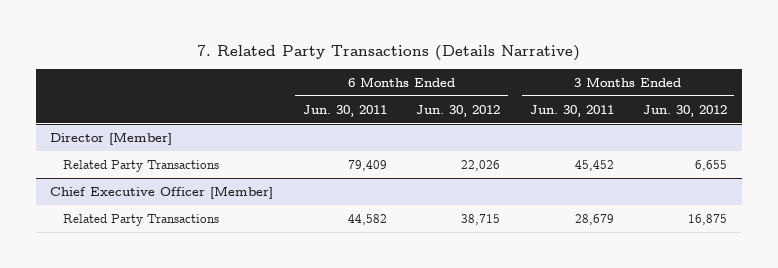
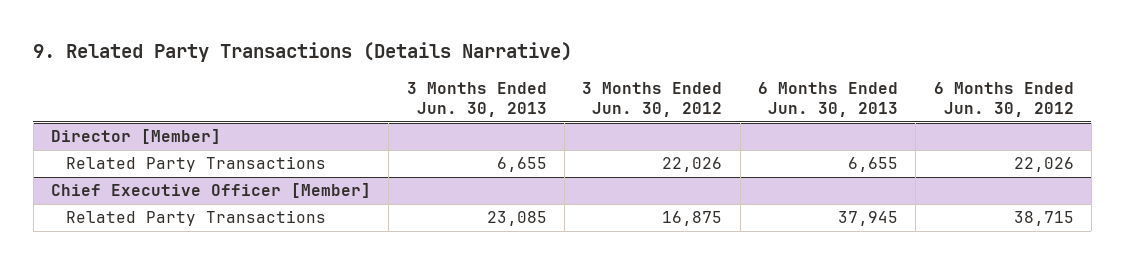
- 7. Related Party Transactions (Details Narrative)
+ 9. Related Party Transactions (Details Narrative)
- | 6 Months Ended Jun. 30, 2011 | 6 Months Ended Jun. 30, 2012 | 3 Months Ended Jun. 30, 2011 | 3 Months Ended Jun. 30, 2012
+ | 3 Months Ended Jun. 30, 2013 | 3 Months Ended Jun. 30, 2012 | 6 Months Ended Jun. 30, 2013 | 6 Months Ended Jun. 30, 2012
@ Director [Member]
- Related Party Transactions | 79,409 | 22,026 | 45,452 | 6,655
+ Related Party Transactions | 6,655 | 22,026 | 6,655 | 22,026

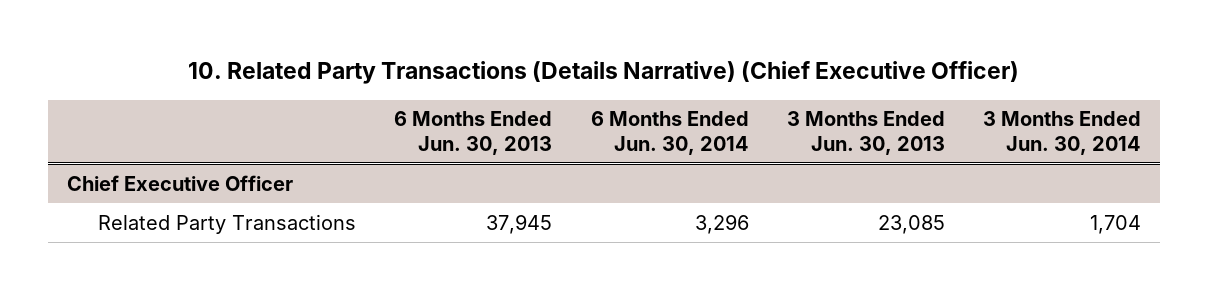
- 9. Related Party Transactions (Details Narrative)
+ 10. Related Party Transactions (Details Narrative) (Chief Executive Officer)
- | 3 Months Ended Jun. 30, 2013 | 3 Months Ended Jun. 30, 2012 | 6 Months Ended Jun. 30, 2013 | 6 Months Ended Jun. 30, 2012
+ | 6 Months Ended Jun. 30, 2013 | 6 Months Ended Jun. 30, 2014 | 3 Months Ended Jun. 30, 2013 | 3 Months Ended Jun. 30, 2014
- Director [Member]
- Related Party Transactions | 6,655 | 22,026 | 6,655 | 22,026
- Chief Executive Officer [Member]
+ Chief Executive Officer

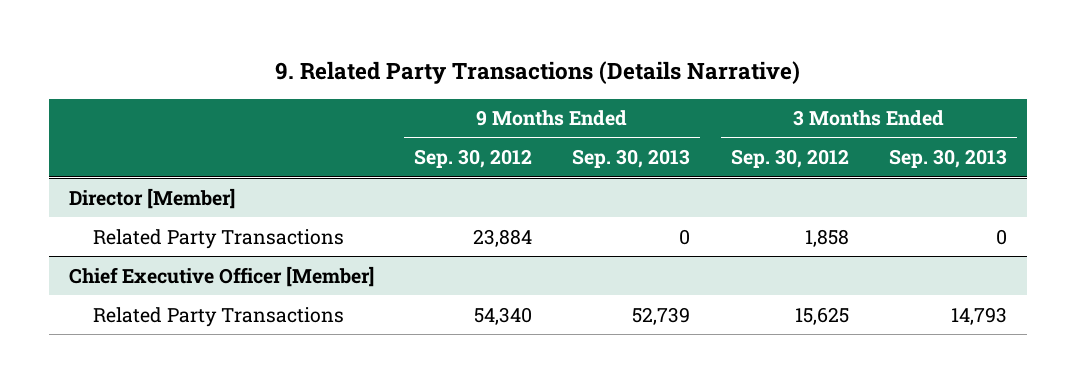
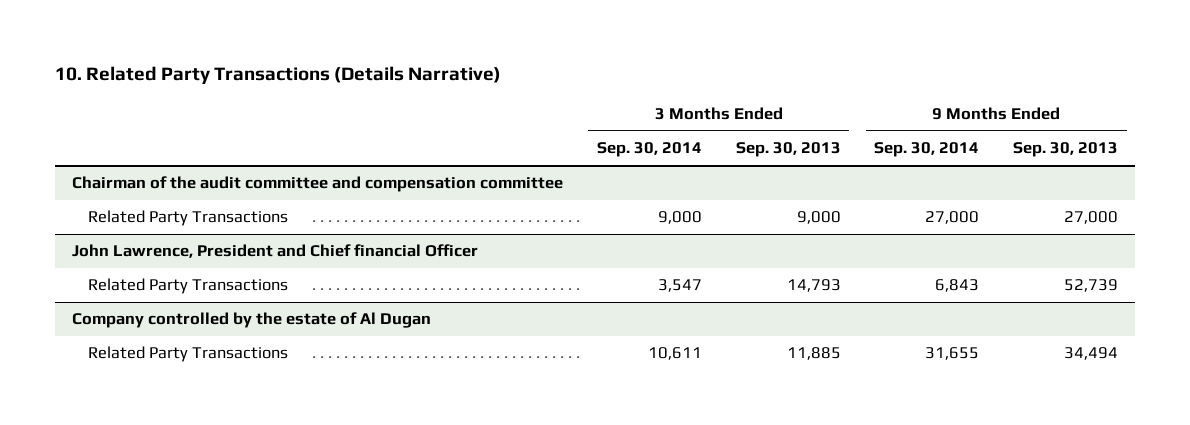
- 9. Related Party Transactions (Details Narrative)
+ 10. Related Party Transactions (Details Narrative)
- | 9 Months Ended Sep. 30, 2012 | 9 Months Ended Sep. 30, 2013 | 3 Months Ended Sep. 30, 2012 | 3 Months Ended Sep. 30, 2013
+ | 3 Months Ended Sep. 30, 2014 | 3 Months Ended Sep. 30, 2013 | 9 Months Ended Sep. 30, 2014 | 9 Months Ended Sep. 30, 2013
- Director [Member]
- Related Party Transactions | 23,884 | 0 | 1,858 | 0
- Chief Executive Officer [Member]
+ Chairman of the audit committee and compensation committee
+ Related Party Transactions | 9,000 | 9,000 | 27,000 | 27,000
+ John Lawrence, President and Chief financial Officer
+ Company controlled by the estate of Al Dugan
+ Related Party Transactions | 10,611 | 11,885 | 31,655 | 34,494

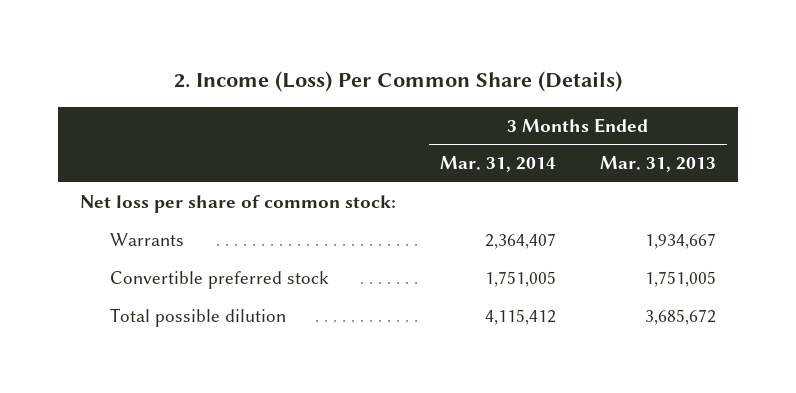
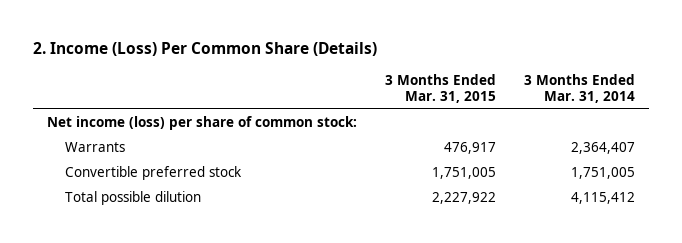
- | 3 Months Ended Mar. 31, 2014 | 3 Months Ended Mar. 31, 2013
+ | 3 Months Ended Mar. 31, 2015 | 3 Months Ended Mar. 31, 2014
- Net loss per share of common stock:
+ Net income (loss) per share of common stock:

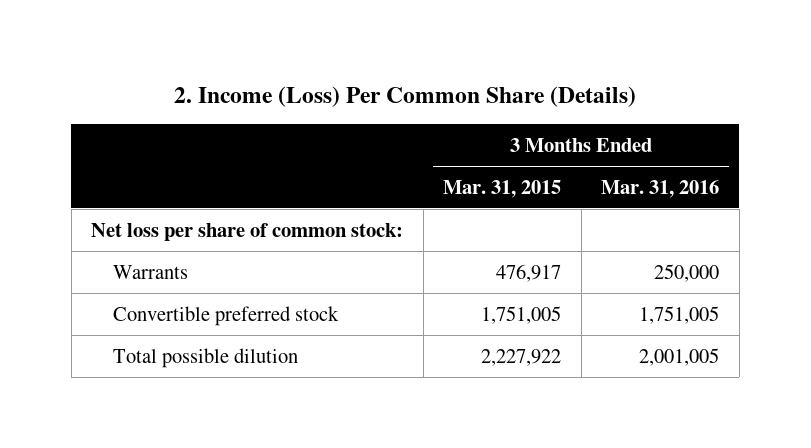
- | 3 Months Ended Mar. 31, 2015 | 3 Months Ended Mar. 31, 2014
+ | 3 Months Ended Mar. 31, 2015 | 3 Months Ended Mar. 31, 2016
- Net income (loss) per share of common stock:
+ Net loss per share of common stock:

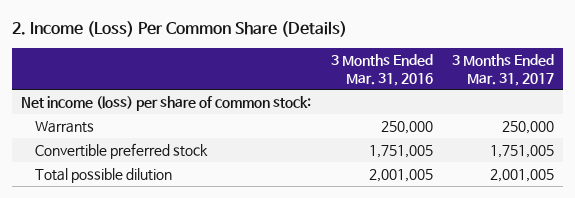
- | 3 Months Ended Mar. 31, 2015 | 3 Months Ended Mar. 31, 2016
+ | 3 Months Ended Mar. 31, 2016 | 3 Months Ended Mar. 31, 2017
- Net loss per share of common stock:
+ Net income (loss) per share of common stock:

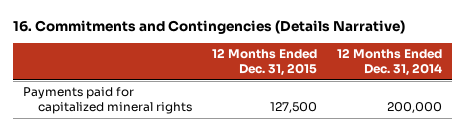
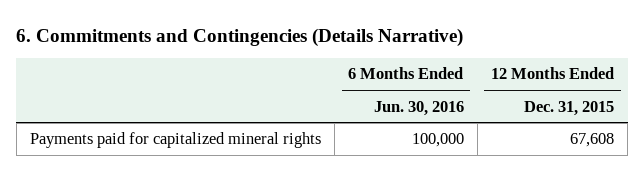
- 16. Commitments and Contingencies (Details Narrative)
+ 6. Commitments and Contingencies (Details Narrative)
- | 12 Months Ended Dec. 31, 2015 | 12 Months Ended Dec. 31, 2014
+ | 6 Months Ended Jun. 30, 2016 | 12 Months Ended Dec. 31, 2015
- Payments paid for capitalized mineral rights | 127,500 | 200,000
+ Payments paid for capitalized mineral rights | 100,000 | 67,608

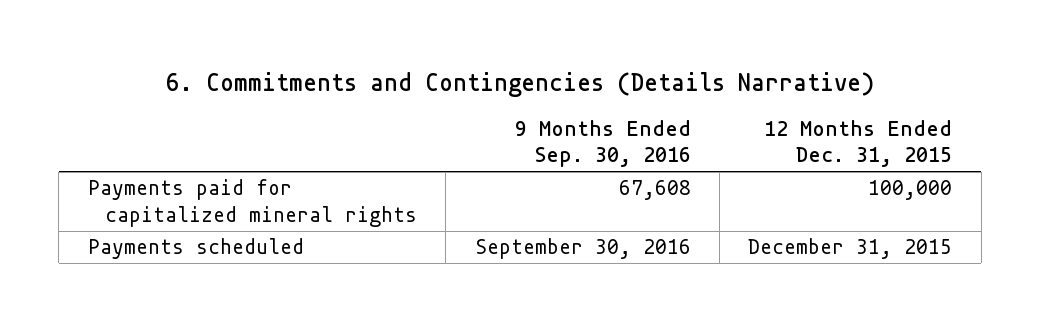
- | 6 Months Ended Jun. 30, 2016 | 12 Months Ended Dec. 31, 2015
+ | 9 Months Ended Sep. 30, 2016 | 12 Months Ended Dec. 31, 2015
- Payments paid for capitalized mineral rights | 100,000 | 67,608
+ Payments paid for capitalized mineral rights | 67,608 | 100,000
+ Payments scheduled | September 30, 2016 | December 31, 2015

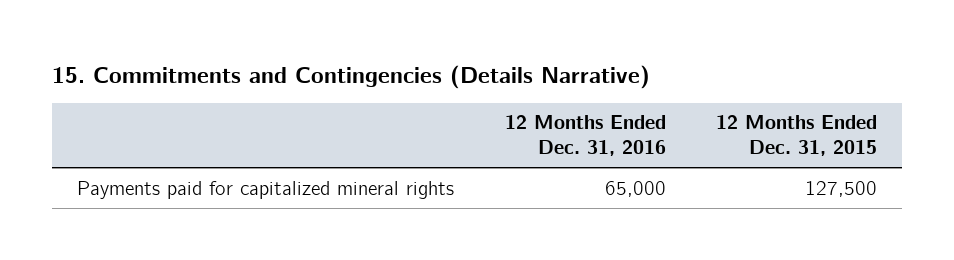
- 6. Commitments and Contingencies (Details Narrative)
+ 15. Commitments and Contingencies (Details Narrative)
- | 9 Months Ended Sep. 30, 2016 | 12 Months Ended Dec. 31, 2015
+ | 12 Months Ended Dec. 31, 2016 | 12 Months Ended Dec. 31, 2015
- Payments paid for capitalized mineral rights | 67,608 | 100,000
- Payments scheduled | September 30, 2016 | December 31, 2015
+ Payments paid for capitalized mineral rights | 65,000 | 127,500

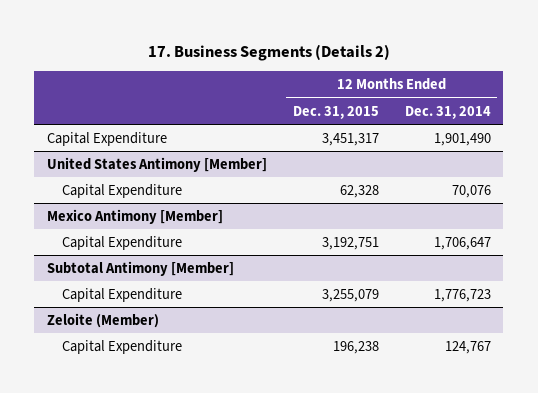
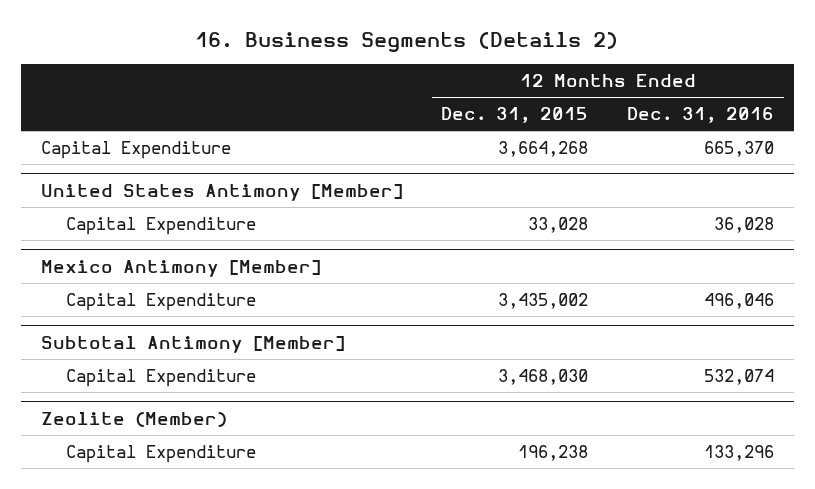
- 17. Business Segments (Details 2)
+ 16. Business Segments (Details 2)
- | 12 Months Ended Dec. 31, 2015 | 12 Months Ended Dec. 31, 2014
+ | 12 Months Ended Dec. 31, 2015 | 12 Months Ended Dec. 31, 2016
- Capital Expenditure | 3,451,317 | 1,901,490
+ Capital Expenditure | 3,664,268 | 665,370
@ United States Antimony [Member]
- Capital Expenditure | 62,328 | 70,076
+ Capital Expenditure | 33,028 | 36,028
@ Mexico Antimony [Member]
- Capital Expenditure | 3,192,751 | 1,706,647
+ Capital Expenditure | 3,435,002 | 496,046
@ Subtotal Antimony [Member]
- Capital Expenditure | 3,255,079 | 1,776,723
- Zeloite (Member)
@ Subtotal Antimony [Member]
+ Capital Expenditure | 3,468,030 | 532,074
+ Zeolite (Member)

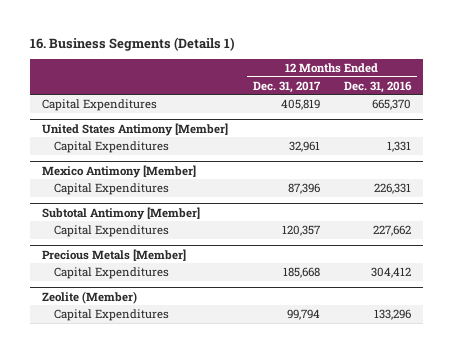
- 16. Business Segments (Details 2)
+ 16. Business Segments (Details 1)
- | 12 Months Ended Dec. 31, 2015 | 12 Months Ended Dec. 31, 2016
+ | 12 Months Ended Dec. 31, 2017 | 12 Months Ended Dec. 31, 2016
- Capital Expenditure | 3,664,268 | 665,370
+ Capital Expenditures | 405,819 | 665,370
@ United States Antimony [Member]
- Capital Expenditure | 33,028 | 36,028
+ Capital Expenditures | 32,961 | 1,331
@ Mexico Antimony [Member]
- Capital Expenditure | 3,435,002 | 496,046
+ Capital Expenditures | 87,396 | 226,331
@ Subtotal Antimony [Member]
- Capital Expenditure | 3,468,030 | 532,074
+ Capital Expenditures | 120,357 | 227,662
+ Precious Metals [Member]
+ Capital Expenditures | 185,668 | 304,412
@ Zeolite (Member)
- Capital Expenditure | 196,238 | 133,296
+ Capital Expenditures | 99,794 | 133,296

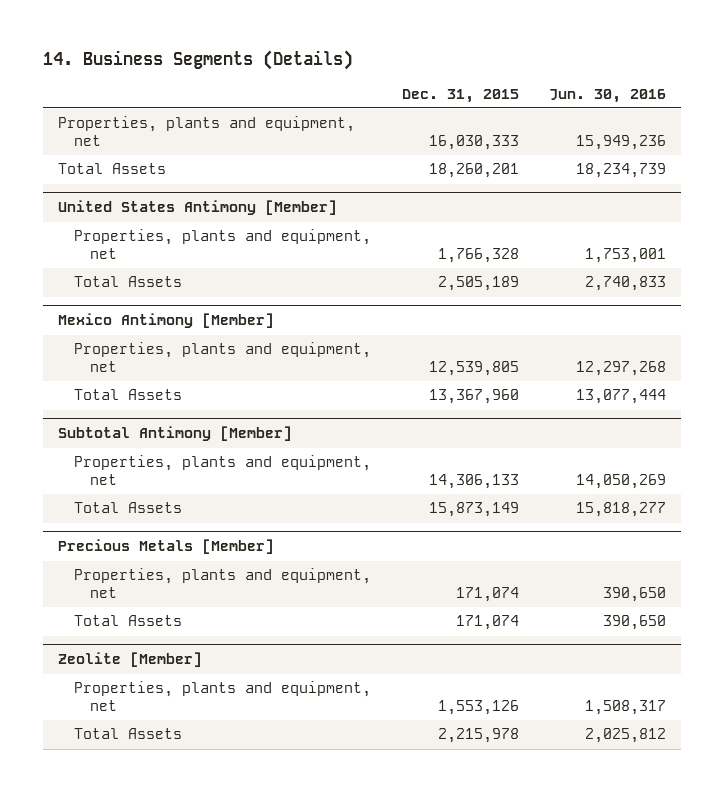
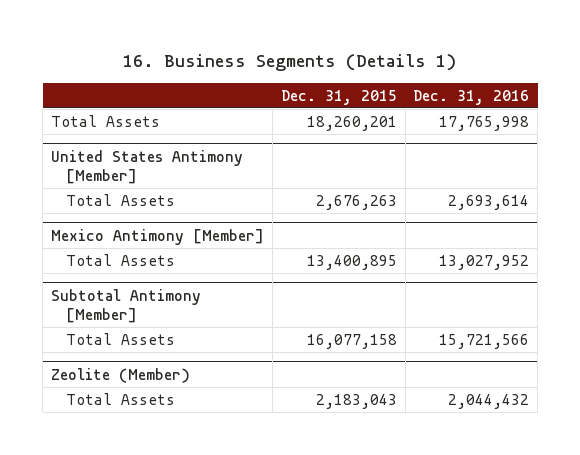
- 14. Business Segments (Details)
+ 16. Business Segments (Details 1)
- | Dec. 31, 2015 | Jun. 30, 2016
+ | Dec. 31, 2015 | Dec. 31, 2016
- Properties, plants and equipment, net | 16,030,333 | 15,949,236
@ United States Antimony [Member]
- Properties, plants and equipment, net | 1,766,328 | 1,753,001
- Total Assets | 2,505,189 | 2,740,833
+ Total Assets | 2,676,263 | 2,693,614
@ Mexico Antimony [Member]
- Properties, plants and equipment, net | 12,539,805 | 12,297,268
- Total Assets | 13,367,960 | 13,077,444
+ Total Assets | 13,400,895 | 13,027,952
@ Subtotal Antimony [Member]
- Properties, plants and equipment, net | 14,306,133 | 14,050,269
- Total Assets | 15,873,149 | 15,818,277
- Precious Metals [Member]
- Properties, plants and equipment, net | 171,074 | 390,650
- Total Assets | 171,074 | 390,650
- Zeolite [Member]
- Properties, plants and equipment, net | 1,553,126 | 1,508,317
- Total Assets | 2,215,978 | 2,025,812
@ Subtotal Antimony [Member]
+ Total Assets | 16,077,158 | 15,721,566
+ Zeolite (Member)
+ Total Assets | 2,183,043 | 2,044,432

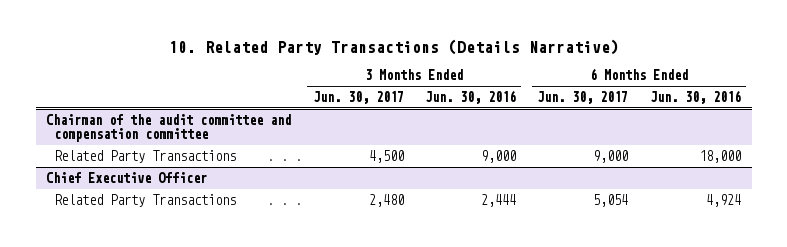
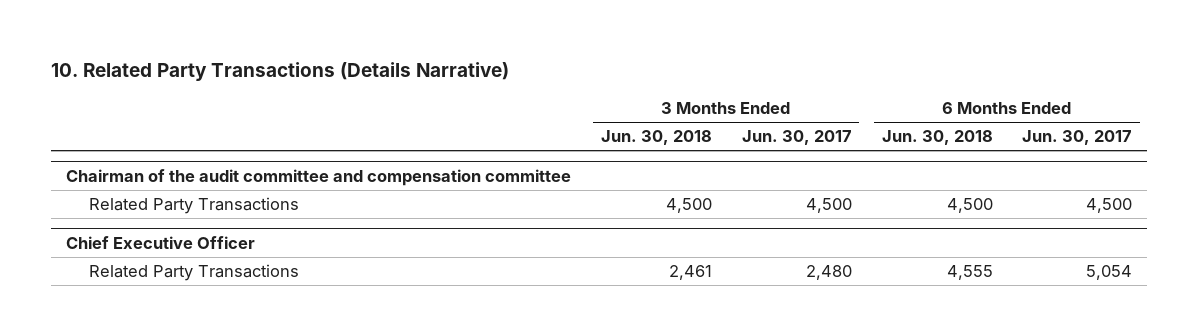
- | 3 Months Ended Jun. 30, 2017 | 3 Months Ended Jun. 30, 2016 | 6 Months Ended Jun. 30, 2017 | 6 Months Ended Jun. 30, 2016
+ | 3 Months Ended Jun. 30, 2018 | 3 Months Ended Jun. 30, 2017 | 6 Months Ended Jun. 30, 2018 | 6 Months Ended Jun. 30, 2017
@ Chairman of the audit committee and compensation committee
- Related Party Transactions | 4,500 | 9,000 | 9,000 | 18,000
+ Related Party Transactions | 4,500 | 4,500 | 4,500 | 4,500

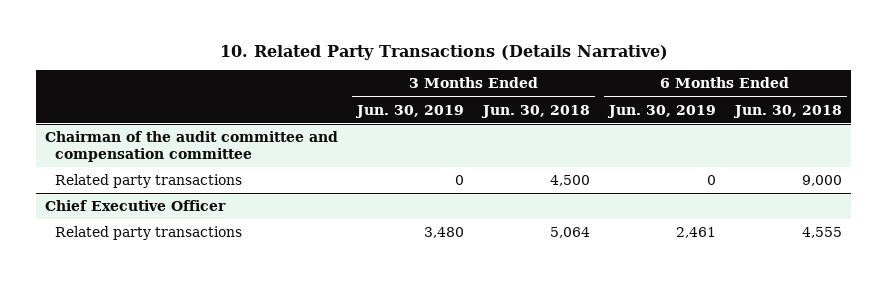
- | 3 Months Ended Jun. 30, 2018 | 3 Months Ended Jun. 30, 2017 | 6 Months Ended Jun. 30, 2018 | 6 Months Ended Jun. 30, 2017
+ | 3 Months Ended Jun. 30, 2019 | 3 Months Ended Jun. 30, 2018 | 6 Months Ended Jun. 30, 2019 | 6 Months Ended Jun. 30, 2018
@ Chairman of the audit committee and compensation committee
- Related Party Transactions | 4,500 | 4,500 | 4,500 | 4,500
+ Related party transactions | 0 | 4,500 | 0 | 9,000
@ Chief Executive Officer
- Related Party Transactions | 2,461 | 2,480 | 4,555 | 5,054
+ Related party transactions | 3,480 | 5,064 | 2,461 | 4,555

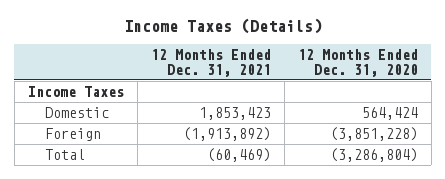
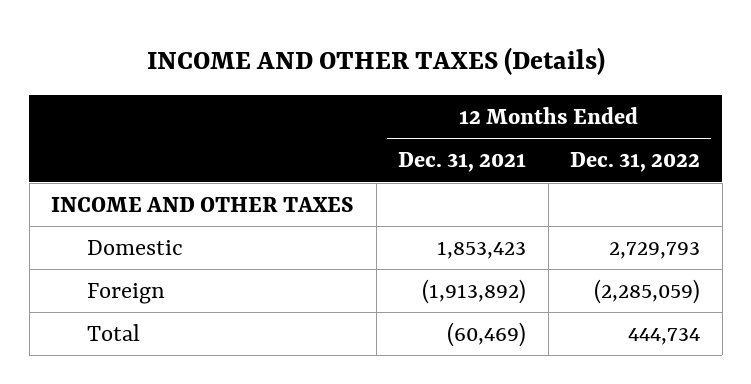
- Income Taxes (Details)
+ INCOME AND OTHER TAXES (Details)
- | 12 Months Ended Dec. 31, 2021 | 12 Months Ended Dec. 31, 2020
+ | 12 Months Ended Dec. 31, 2021 | 12 Months Ended Dec. 31, 2022
- Income Taxes
+ INCOME AND OTHER TAXES

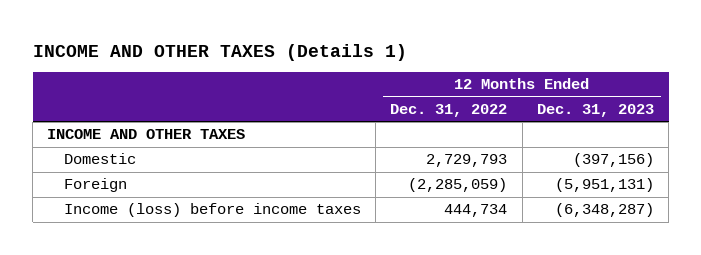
- INCOME AND OTHER TAXES (Details)
+ INCOME AND OTHER TAXES (Details 1)
- | 12 Months Ended Dec. 31, 2021 | 12 Months Ended Dec. 31, 2022
+ | 12 Months Ended Dec. 31, 2022 | 12 Months Ended Dec. 31, 2023
- Total | (60,469) | 444,734
+ Income (loss) before income taxes | 444,734 | (6,348,287)

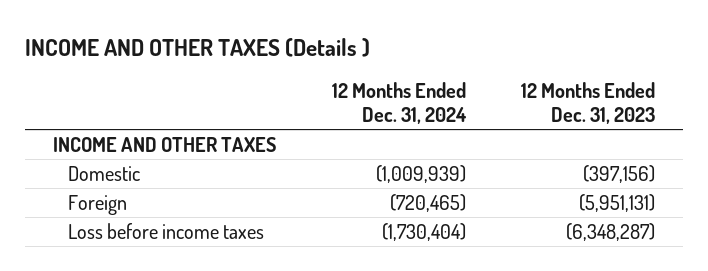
- INCOME AND OTHER TAXES (Details 1)
+ INCOME AND OTHER TAXES (Details )
- | 12 Months Ended Dec. 31, 2022 | 12 Months Ended Dec. 31, 2023
+ | 12 Months Ended Dec. 31, 2024 | 12 Months Ended Dec. 31, 2023
- Income (loss) before income taxes | 444,734 | (6,348,287)
+ Loss before income taxes | (1,730,404) | (6,348,287)

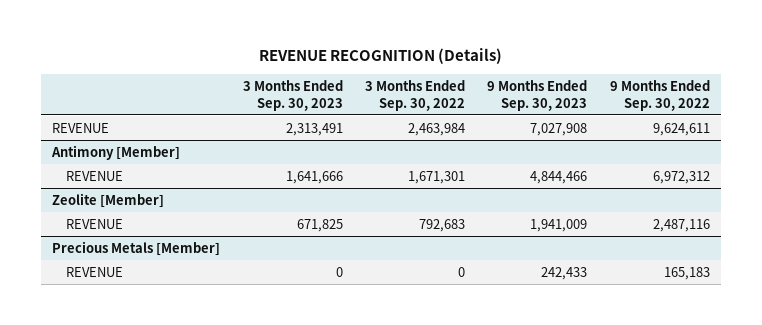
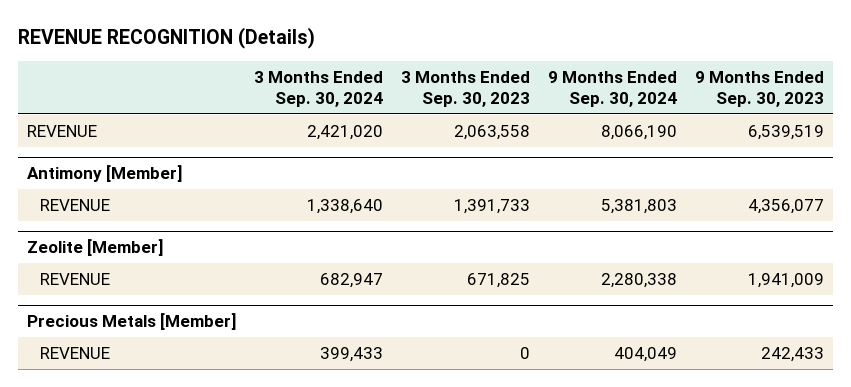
- | 3 Months Ended Sep. 30, 2023 | 3 Months Ended Sep. 30, 2022 | 9 Months Ended Sep. 30, 2023 | 9 Months Ended Sep. 30, 2022
+ | 3 Months Ended Sep. 30, 2024 | 3 Months Ended Sep. 30, 2023 | 9 Months Ended Sep. 30, 2024 | 9 Months Ended Sep. 30, 2023
- REVENUE | 2,313,491 | 2,463,984 | 7,027,908 | 9,624,611
+ REVENUE | 2,421,020 | 2,063,558 | 8,066,190 | 6,539,519
@ Antimony [Member]
- REVENUE | 1,641,666 | 1,671,301 | 4,844,466 | 6,972,312
+ REVENUE | 1,338,640 | 1,391,733 | 5,381,803 | 4,356,077

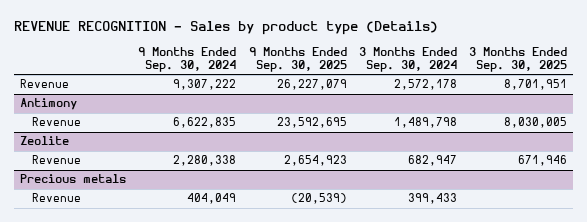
- REVENUE RECOGNITION (Details)
+ REVENUE RECOGNITION - Sales by product type (Details)
- | 3 Months Ended Sep. 30, 2024 | 3 Months Ended Sep. 30, 2023 | 9 Months Ended Sep. 30, 2024 | 9 Months Ended Sep. 30, 2023
+ | 9 Months Ended Sep. 30, 2024 | 9 Months Ended Sep. 30, 2025 | 3 Months Ended Sep. 30, 2024 | 3 Months Ended Sep. 30, 2025
- REVENUE | 2,421,020 | 2,063,558 | 8,066,190 | 6,539,519
- Antimony [Member]
- REVENUE | 1,338,640 | 1,391,733 | 5,381,803 | 4,356,077
- Zeolite [Member]
- REVENUE | 682,947 | 671,825 | 2,280,338 | 1,941,009
- Precious Metals [Member]
- REVENUE | 399,433 | 0 | 404,049 | 242,433
+ Revenue | 9,307,222 | 26,227,079 | 2,572,178 | 8,701,951
+ Antimony
+ Revenue | 6,622,835 | 23,592,695 | 1,489,798 | 8,030,005
+ Zeolite
+ Revenue | 2,280,338 | 2,654,923 | 682,947 | 671,946
+ Precious metals
+ Revenue | 404,049 | (20,539) | 399,433 |

